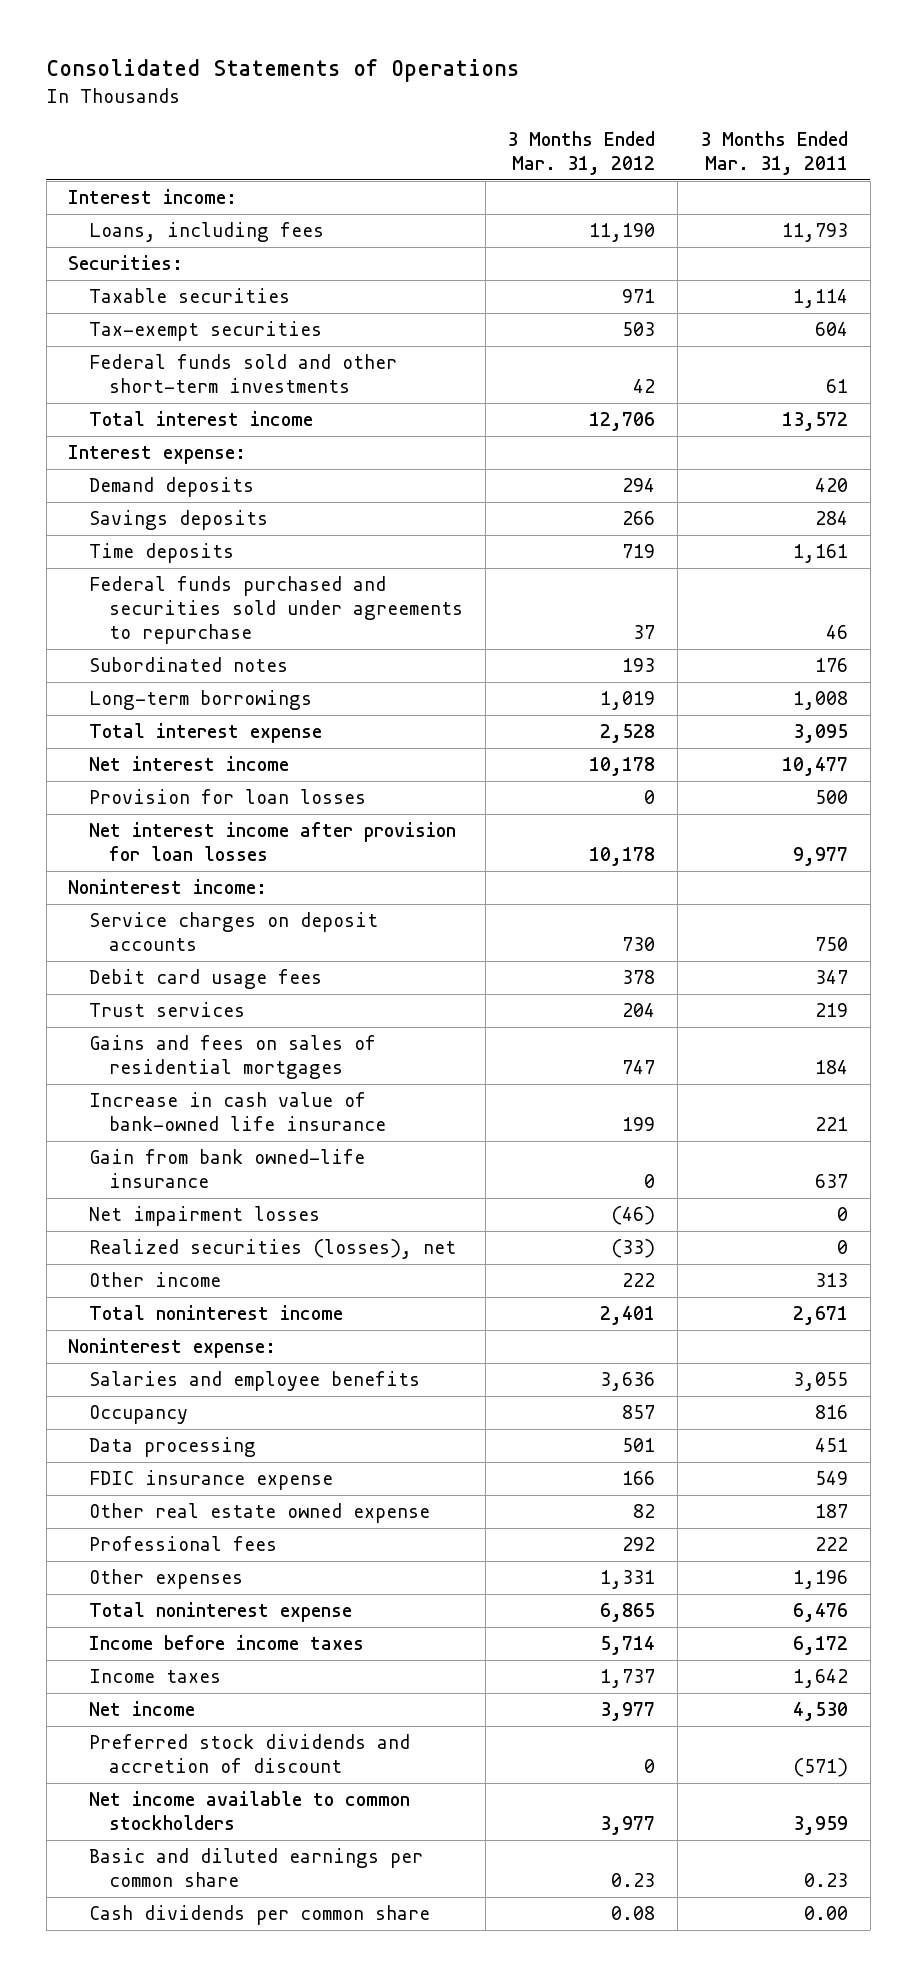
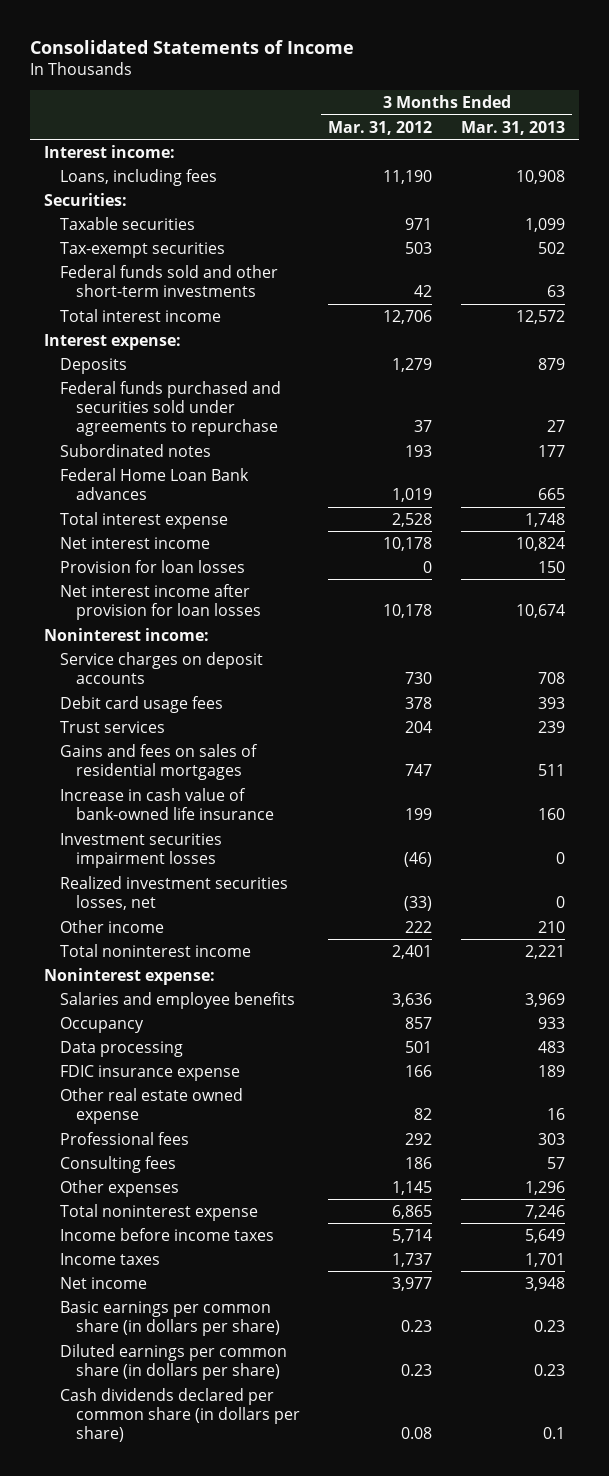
- Consolidated Statements of Operations
+ Consolidated Statements of Income
- | 3 Months Ended Mar. 31, 2012 | 3 Months Ended Mar. 31, 2011
+ | 3 Months Ended Mar. 31, 2012 | 3 Months Ended Mar. 31, 2013
- Demand deposits | 294 | 420
- Savings deposits | 266 | 284
- Time deposits | 719 | 1,161
+ Deposits | 1,279 | 879
- Long-term borrowings | 1,019 | 1,008
+ Federal Home Loan Bank advances | 1,019 | 665
- Gain from bank owned-life insurance | 0 | 637
- Net impairment losses | (46) | 0
- Realized securities (losses), net | (33) | 0
+ Investment securities impairment losses | (46) | 0
+ Realized investment securities losses, net | (33) | 0
- Other expenses | 1,331 | 1,196
+ Consulting fees | 186 | 57
+ Other expenses | 1,145 | 1,296
- Preferred stock dividends and accretion of discount | 0 | (571)
- Net income available to common stockholders | 3,977 | 3,959
- Basic and diluted earnings per common share | 0.23 | 0.23
- Cash dividends per common share | 0.08 | 0.00
+ Basic earnings per common share (in dollars per share) | 0.23 | 0.23
+ Diluted earnings per common share (in dollars per share) | 0.23 | 0.23
+ Cash dividends declared per common share (in dollars per share) | 0.08 | 0.1

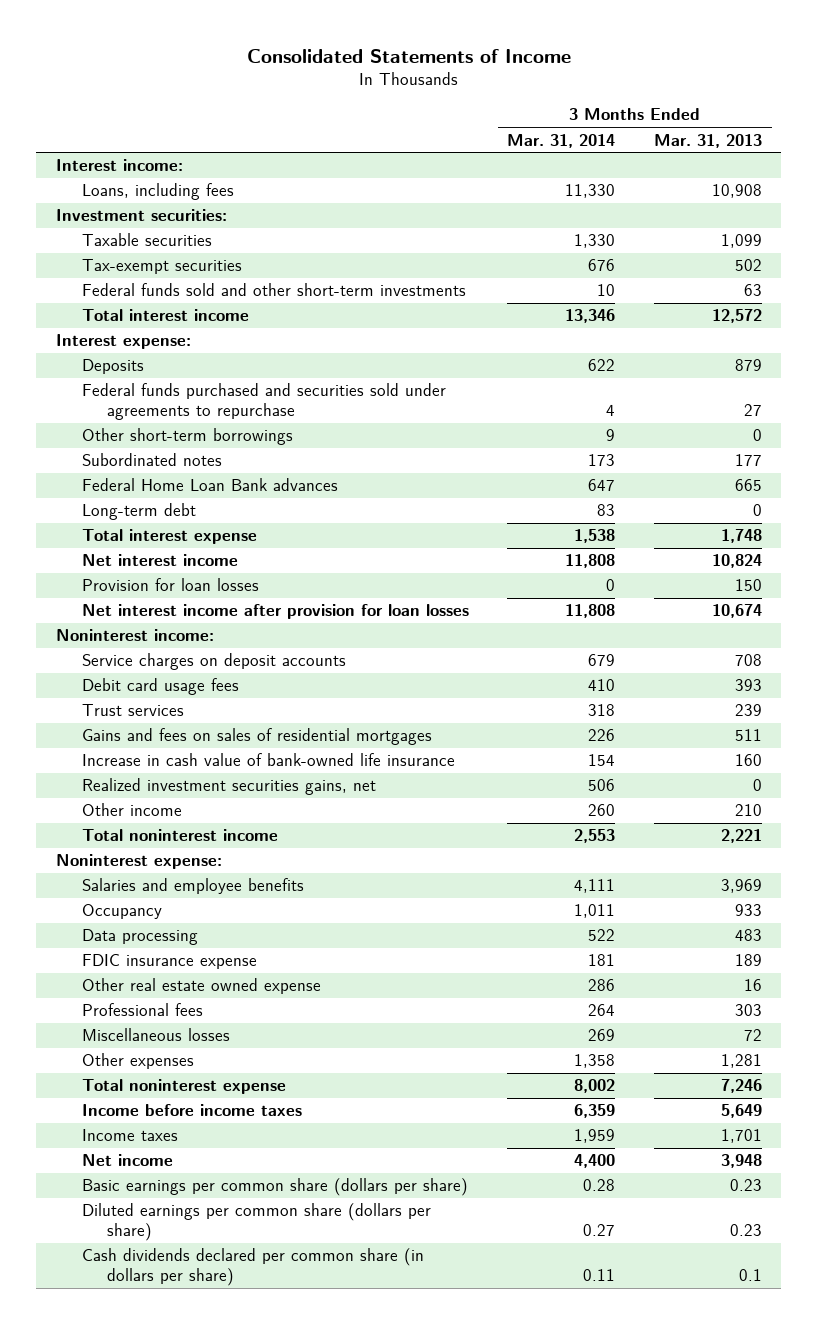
- | 3 Months Ended Mar. 31, 2012 | 3 Months Ended Mar. 31, 2013
+ | 3 Months Ended Mar. 31, 2014 | 3 Months Ended Mar. 31, 2013
- Securities:
+ Investment securities:
+ Other short-term borrowings | 9 | 0
+ Long-term debt | 83 | 0
- Investment securities impairment losses | (46) | 0
- Realized investment securities losses, net | (33) | 0
+ Realized investment securities gains, net | 506 | 0
- Consulting fees | 186 | 57
- Other expenses | 1,145 | 1,296
+ Miscellaneous losses | 269 | 72
+ Other expenses | 1,358 | 1,281
- Basic earnings per common share (in dollars per share) | 0.23 | 0.23
- Diluted earnings per common share (in dollars per share) | 0.23 | 0.23
+ Basic earnings per common share (dollars per share) | 0.28 | 0.23
+ Diluted earnings per common share (dollars per share) | 0.27 | 0.23

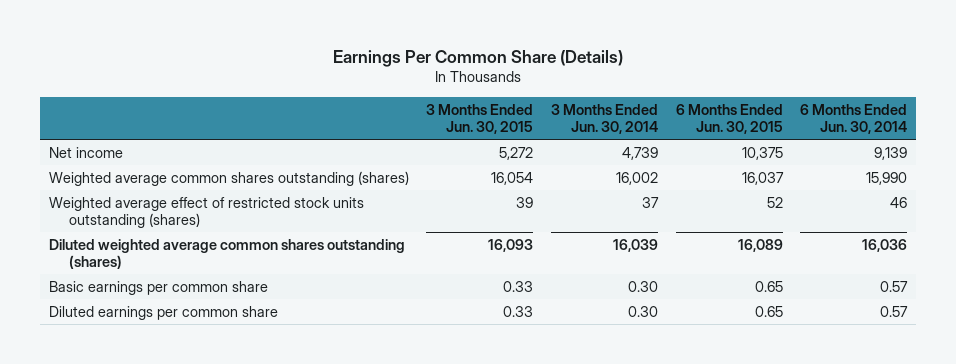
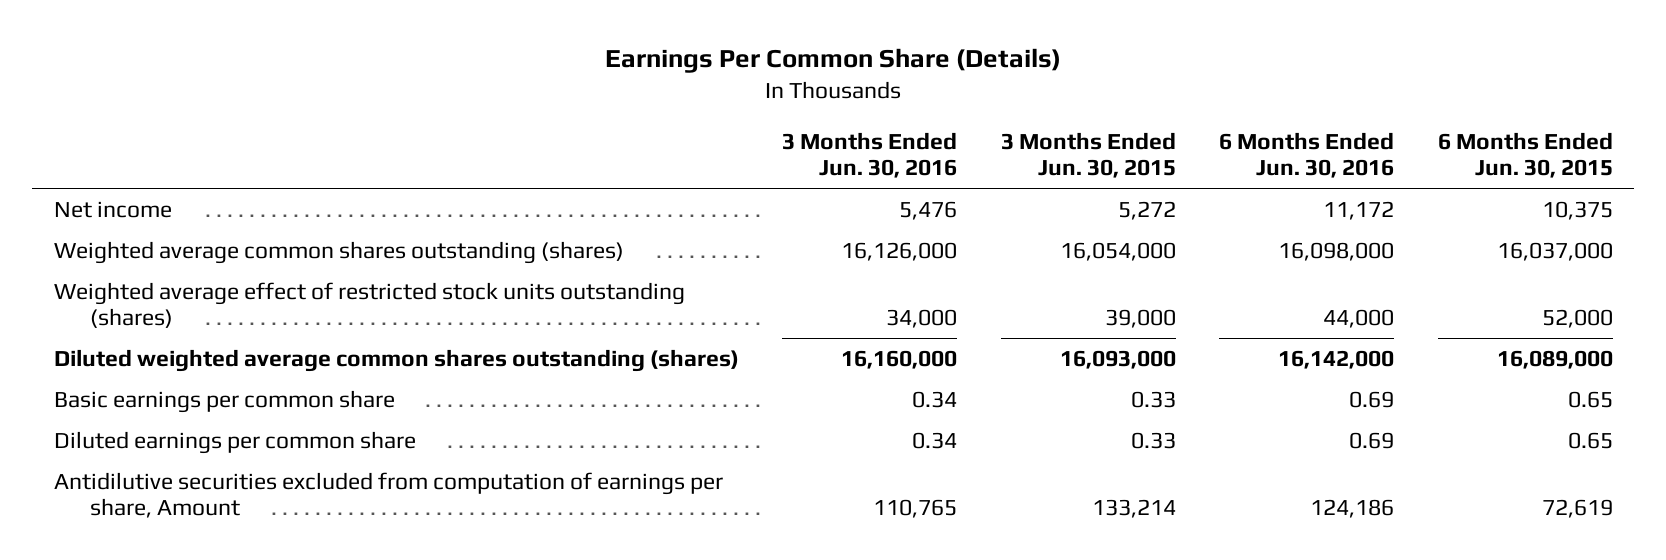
- | 3 Months Ended Jun. 30, 2015 | 3 Months Ended Jun. 30, 2014 | 6 Months Ended Jun. 30, 2015 | 6 Months Ended Jun. 30, 2014
+ | 3 Months Ended Jun. 30, 2016 | 3 Months Ended Jun. 30, 2015 | 6 Months Ended Jun. 30, 2016 | 6 Months Ended Jun. 30, 2015
- Weighted average common shares outstanding (shares) | 16,054 | 16,002 | 16,037 | 15,990
- Weighted average effect of restricted stock units outstanding (shares) | 39 | 37 | 52 | 46
- Diluted weighted average common shares outstanding (shares) | 16,093 | 16,039 | 16,089 | 16,036
+ Weighted average common shares outstanding (shares) | 16,126,000 | 16,054,000 | 16,098,000 | 16,037,000
+ Weighted average effect of restricted stock units outstanding (shares) | 34,000 | 39,000 | 44,000 | 52,000
+ Diluted weighted average common shares outstanding (shares) | 16,160,000 | 16,093,000 | 16,142,000 | 16,089,000
+ Antidilutive securities excluded from computation of earnings per share, Amount | 110,765 | 133,214 | 124,186 | 72,619

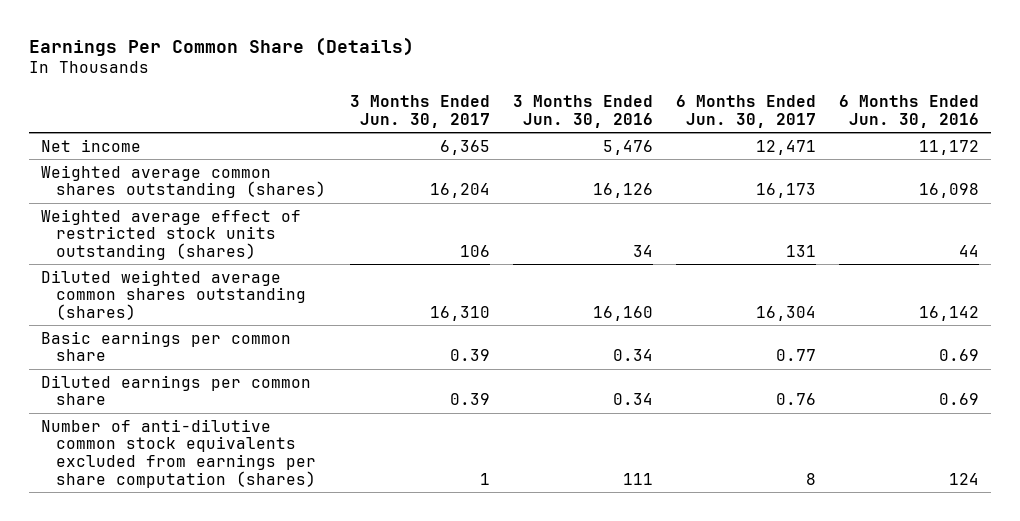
- | 3 Months Ended Jun. 30, 2016 | 3 Months Ended Jun. 30, 2015 | 6 Months Ended Jun. 30, 2016 | 6 Months Ended Jun. 30, 2015
+ | 3 Months Ended Jun. 30, 2017 | 3 Months Ended Jun. 30, 2016 | 6 Months Ended Jun. 30, 2017 | 6 Months Ended Jun. 30, 2016
- Weighted average common shares outstanding (shares) | 16,126,000 | 16,054,000 | 16,098,000 | 16,037,000
- Weighted average effect of restricted stock units outstanding (shares) | 34,000 | 39,000 | 44,000 | 52,000
- Diluted weighted average common shares outstanding (shares) | 16,160,000 | 16,093,000 | 16,142,000 | 16,089,000
+ Weighted average common shares outstanding (shares) | 16,204 | 16,126 | 16,173 | 16,098
+ Weighted average effect of restricted stock units outstanding (shares) | 106 | 34 | 131 | 44
+ Diluted weighted average common shares outstanding (shares) | 16,310 | 16,160 | 16,304 | 16,142
- Antidilutive securities excluded from computation of earnings per share, Amount | 110,765 | 133,214 | 124,186 | 72,619
+ Number of anti-dilutive common stock equivalents excluded from earnings per share computation (shares) | 1 | 111 | 8 | 124

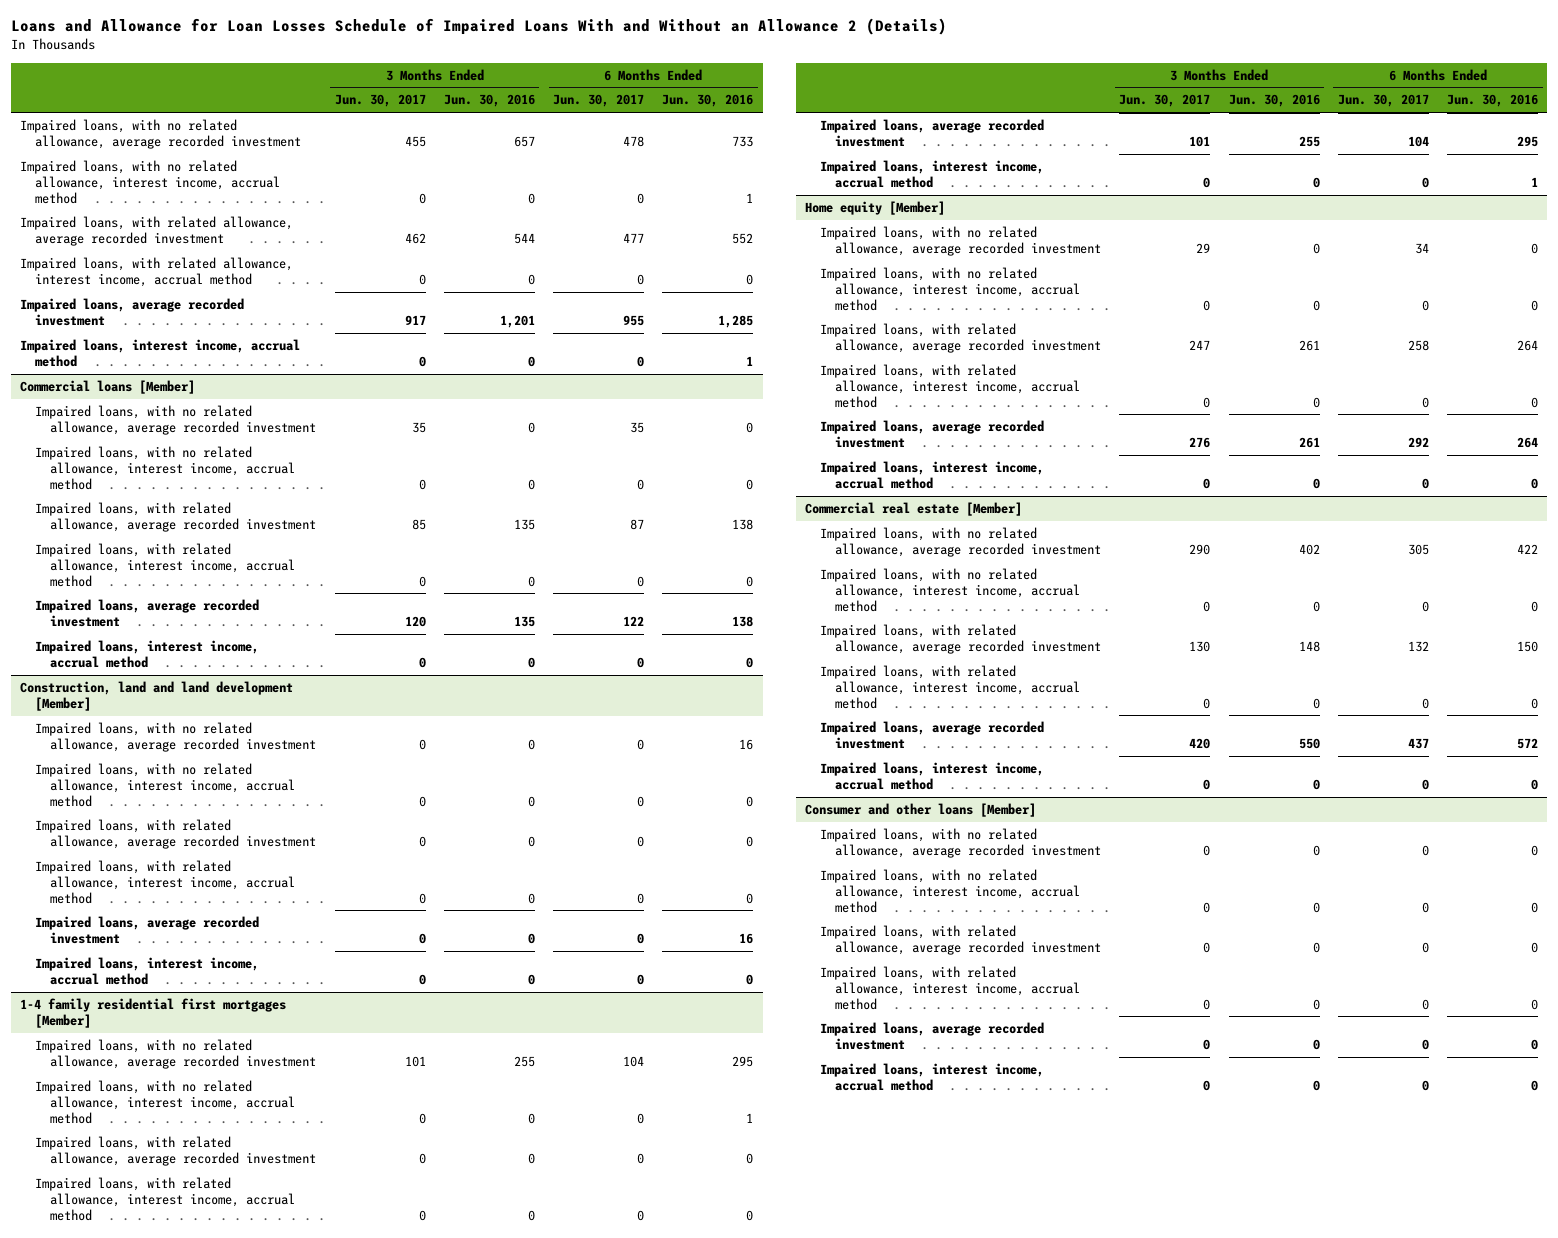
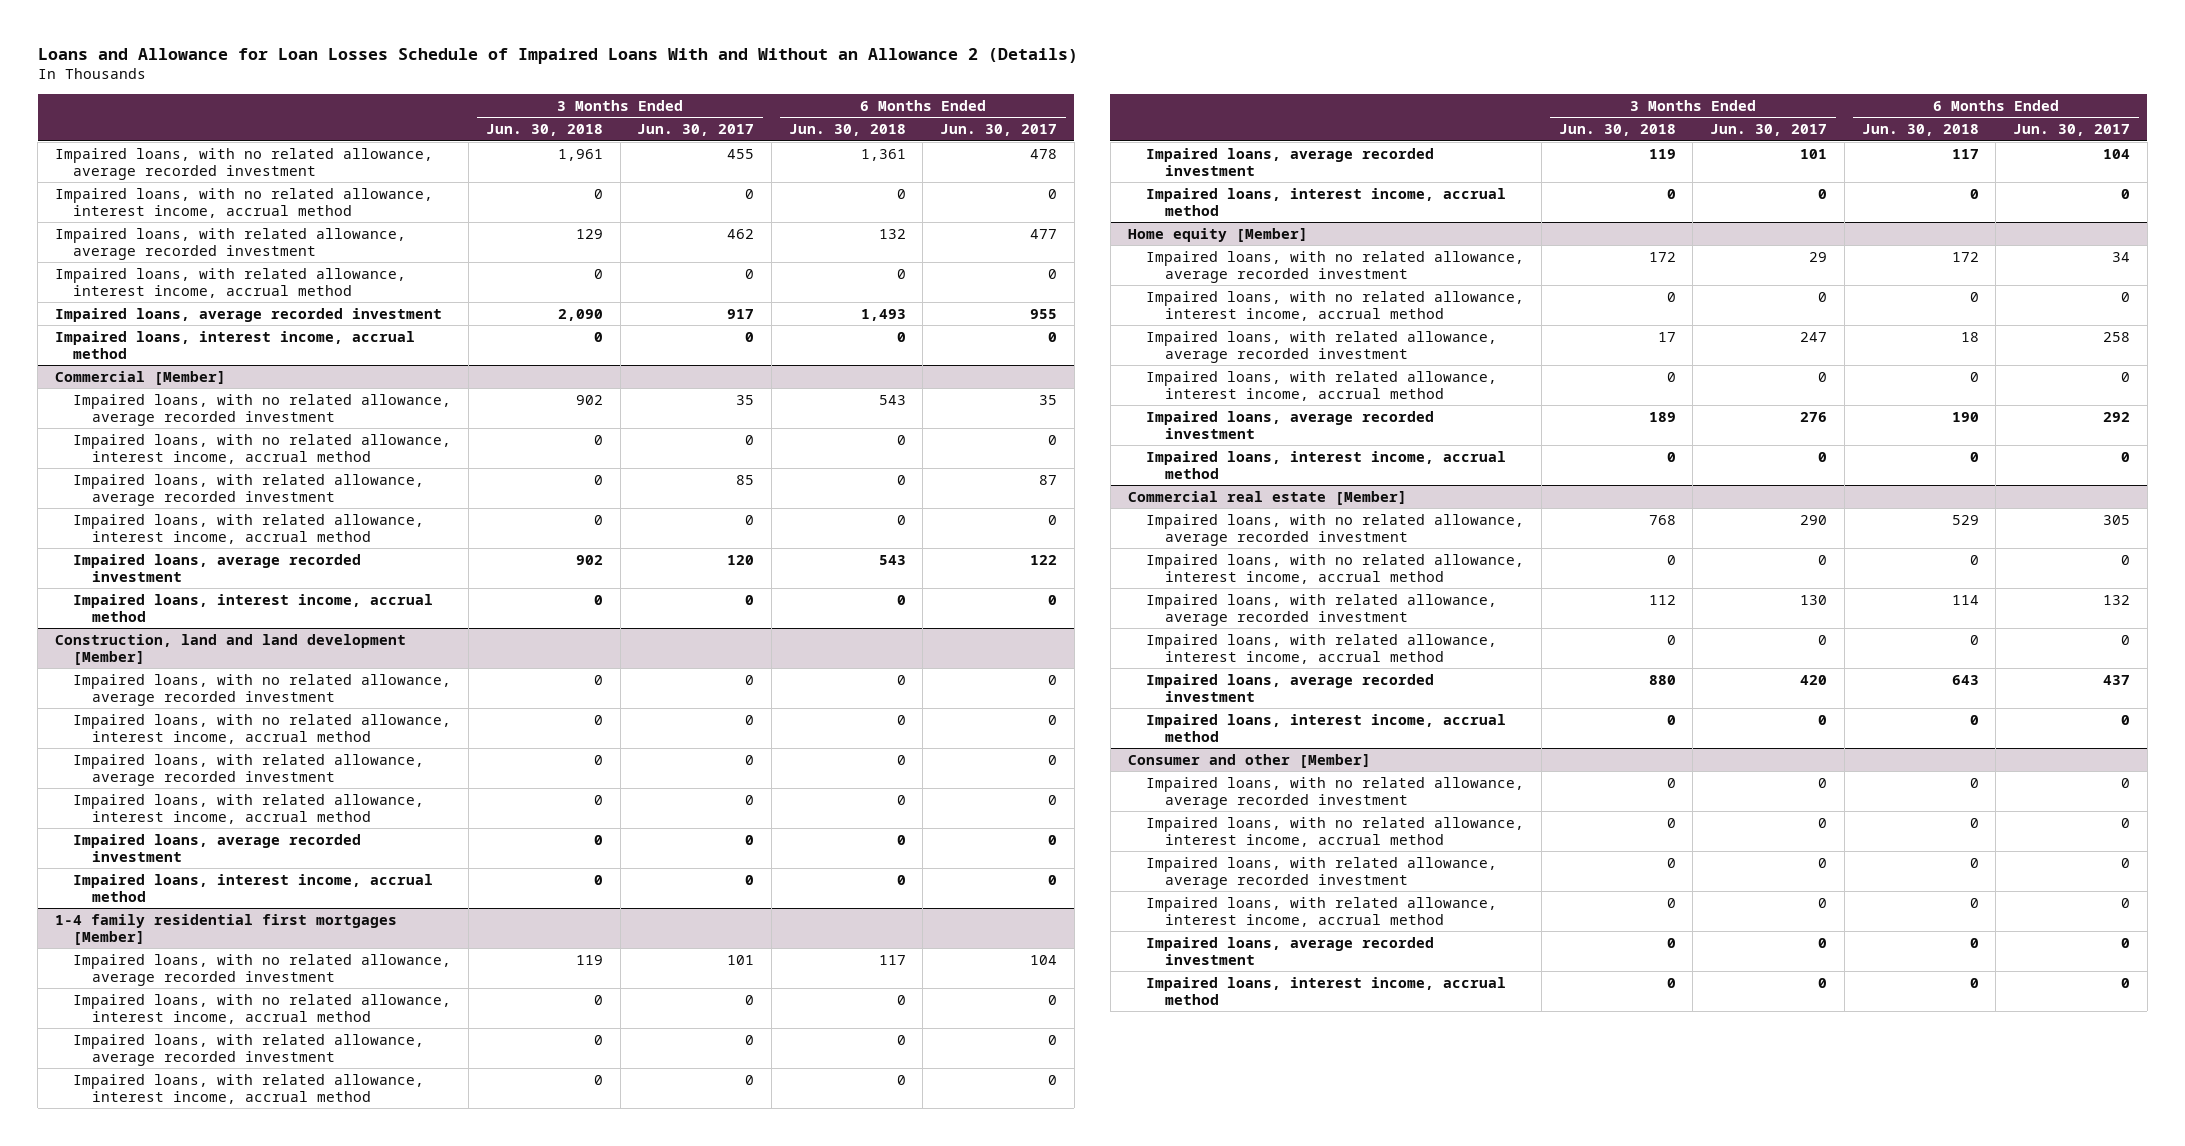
- | 3 Months Ended Jun. 30, 2017 | 3 Months Ended Jun. 30, 2016 | 6 Months Ended Jun. 30, 2017 | 6 Months Ended Jun. 30, 2016
+ | 3 Months Ended Jun. 30, 2018 | 3 Months Ended Jun. 30, 2017 | 6 Months Ended Jun. 30, 2018 | 6 Months Ended Jun. 30, 2017
- Commercial loans [Member]
+ Commercial [Member]
- Consumer and other loans [Member]
+ Consumer and other [Member]

